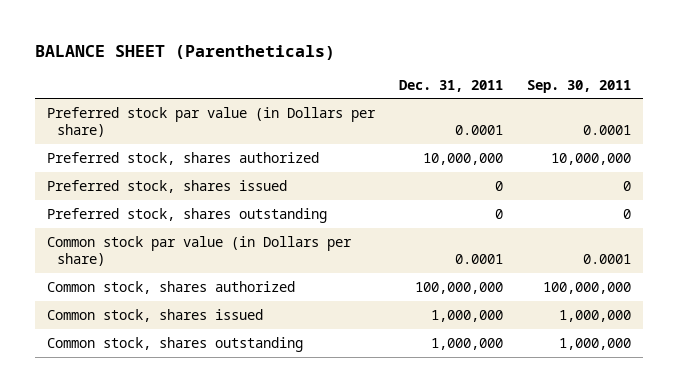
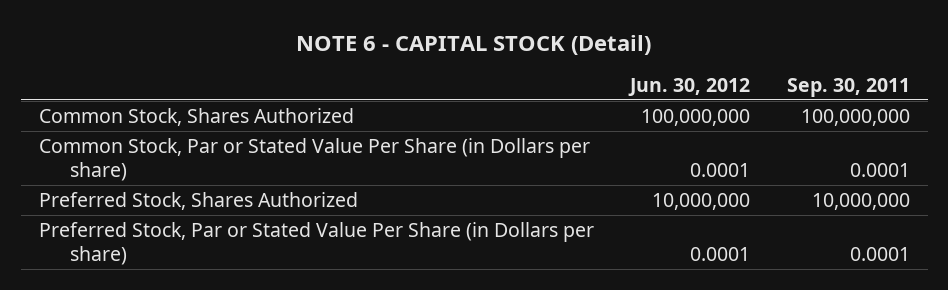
- BALANCE SHEET (Parentheticals)
+ NOTE 6 - CAPITAL STOCK (Detail)
- | Dec. 31, 2011 | Sep. 30, 2011
+ | Jun. 30, 2012 | Sep. 30, 2011
- Preferred stock par value (in Dollars per share) | 0.0001 | 0.0001
- Preferred stock, shares authorized | 10,000,000 | 10,000,000
- Preferred stock, shares issued | 0 | 0
- Preferred stock, shares outstanding | 0 | 0
- Common stock par value (in Dollars per share) | 0.0001 | 0.0001
- Common stock, shares authorized | 100,000,000 | 100,000,000
- Common stock, shares issued | 1,000,000 | 1,000,000
- Common stock, shares outstanding | 1,000,000 | 1,000,000
+ Common Stock, Shares Authorized | 100,000,000 | 100,000,000
+ Common Stock, Par or Stated Value Per Share (in Dollars per share) | 0.0001 | 0.0001
+ Preferred Stock, Shares Authorized | 10,000,000 | 10,000,000
+ Preferred Stock, Par or Stated Value Per Share (in Dollars per share) | 0.0001 | 0.0001

